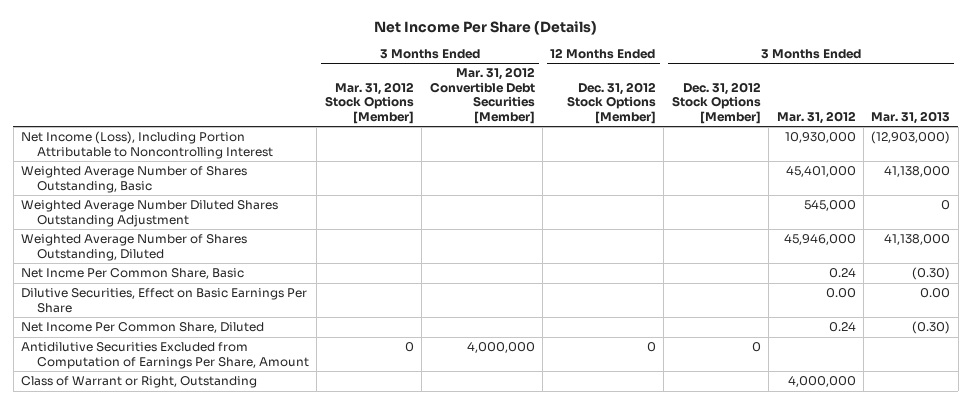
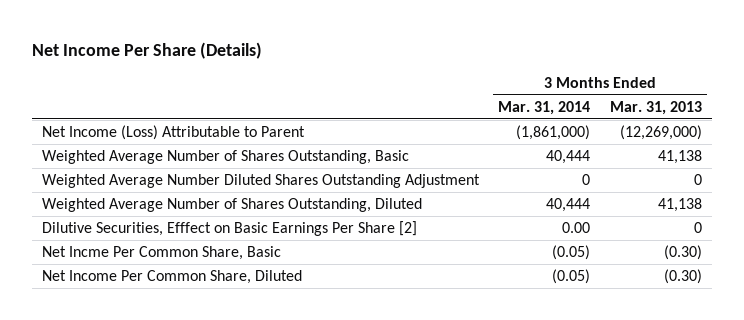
- | 3 Months Ended Mar. 31, 2012 Stock Options [Member] | 3 Months Ended Mar. 31, 2012 Convertible Debt Securities [Member] | 12 Months Ended Dec. 31, 2012 Stock Options [Member] | 3 Months Ended Dec. 31, 2012 Stock Options [Member] | 3 Months Ended Mar. 31, 2012 | 3 Months Ended Mar. 31, 2013
+ | 3 Months Ended Mar. 31, 2014 | 3 Months Ended Mar. 31, 2013
- Net Income (Loss), Including Portion Attributable to Noncontrolling Interest | | | | | 10,930,000 | (12,903,000)
- Weighted Average Number of Shares Outstanding, Basic | | | | | 45,401,000 | 41,138,000
+ Net Income (Loss) Attributable to Parent | (1,861,000) | (12,269,000)
+ Weighted Average Number of Shares Outstanding, Basic | 40,444 | 41,138
- Weighted Average Number of Shares Outstanding, Diluted | | | | | 45,946,000 | 41,138,000
+ Weighted Average Number of Shares Outstanding, Diluted | 40,444 | 41,138
+ Dilutive Securities, Efffect on Basic Earnings Per Share [2] | 0.00 | 0
- Dilutive Securities, Effect on Basic Earnings Per Share | | | | | 0.00 | 0.00
- Antidilutive Securities Excluded from Computation of Earnings Per Share, Amount | 0 | 4,000,000 | 0 | 0 | |
- Class of Warrant or Right, Outstanding | | | | | 4,000,000 |

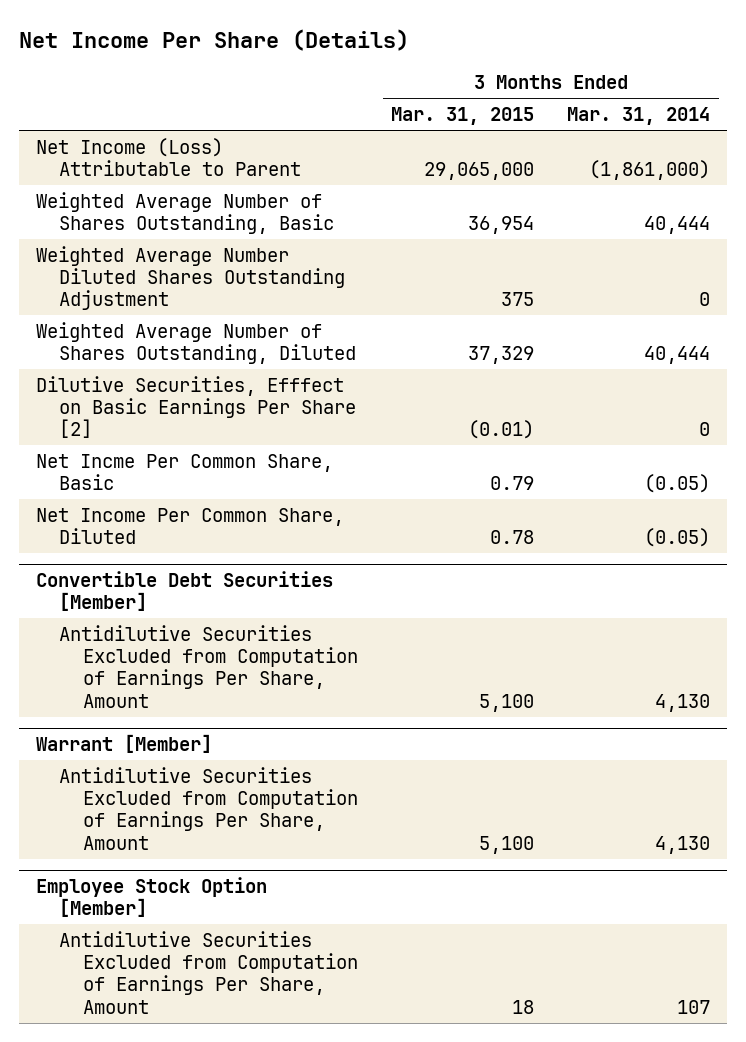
- | 3 Months Ended Mar. 31, 2014 | 3 Months Ended Mar. 31, 2013
+ | 3 Months Ended Mar. 31, 2015 | 3 Months Ended Mar. 31, 2014
- Dilutive Securities, Efffect on Basic Earnings Per Share [2] | 0.00 | 0
+ Dilutive Securities, Efffect on Basic Earnings Per Share [2] | (0.01) | 0
+ Convertible Debt Securities [Member]
+ Antidilutive Securities Excluded from Computation of Earnings Per Share, Amount | 5,100 | 4,130
+ Warrant [Member]
+ Antidilutive Securities Excluded from Computation of Earnings Per Share, Amount | 5,100 | 4,130
+ Employee Stock Option [Member]
+ Antidilutive Securities Excluded from Computation of Earnings Per Share, Amount | 18 | 107

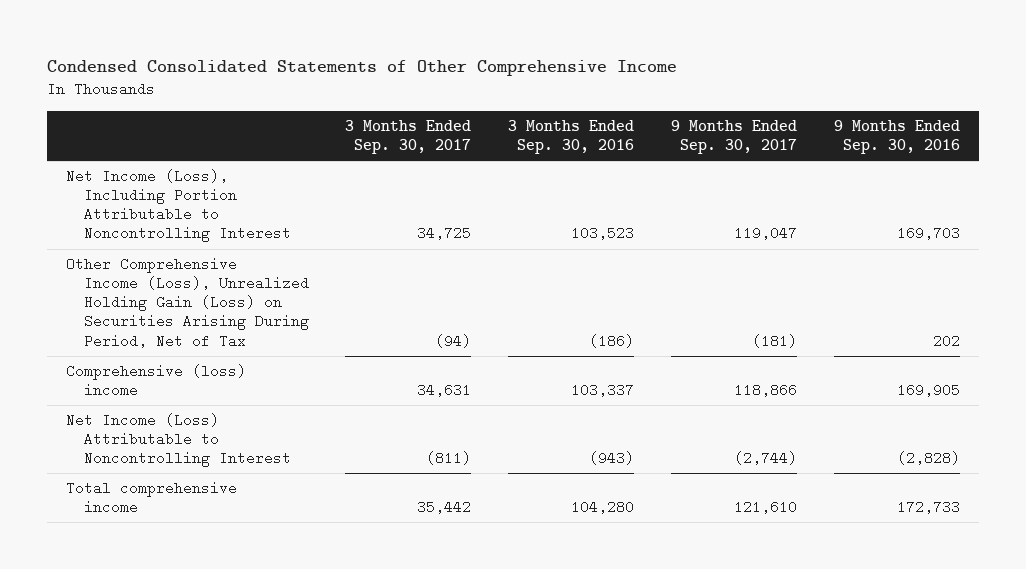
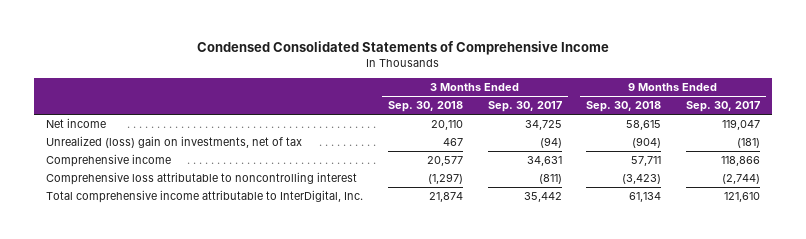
- Condensed Consolidated Statements of Other Comprehensive Income
+ Condensed Consolidated Statements of Comprehensive Income
- | 3 Months Ended Sep. 30, 2017 | 3 Months Ended Sep. 30, 2016 | 9 Months Ended Sep. 30, 2017 | 9 Months Ended Sep. 30, 2016
+ | 3 Months Ended Sep. 30, 2018 | 3 Months Ended Sep. 30, 2017 | 9 Months Ended Sep. 30, 2018 | 9 Months Ended Sep. 30, 2017
- Net Income (Loss), Including Portion Attributable to Noncontrolling Interest | 34,725 | 103,523 | 119,047 | 169,703
- Other Comprehensive Income (Loss), Unrealized Holding Gain (Loss) on Securities Arising During Period, Net of Tax | (94) | (186) | (181) | 202
- Comprehensive (loss) income | 34,631 | 103,337 | 118,866 | 169,905
- Net Income (Loss) Attributable to Noncontrolling Interest | (811) | (943) | (2,744) | (2,828)
- Total comprehensive income | 35,442 | 104,280 | 121,610 | 172,733
+ Net income | 20,110 | 34,725 | 58,615 | 119,047
+ Unrealized (loss) gain on investments, net of tax | 467 | (94) | (904) | (181)
+ Comprehensive income | 20,577 | 34,631 | 57,711 | 118,866
+ Comprehensive loss attributable to noncontrolling interest | (1,297) | (811) | (3,423) | (2,744)
+ Total comprehensive income attributable to InterDigital, Inc. | 21,874 | 35,442 | 61,134 | 121,610

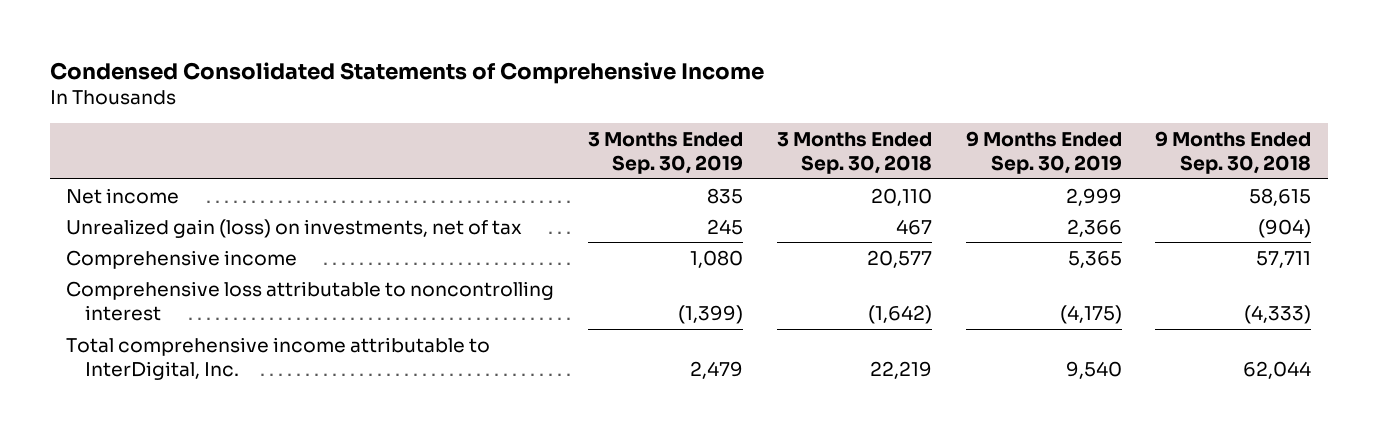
- | 3 Months Ended Sep. 30, 2018 | 3 Months Ended Sep. 30, 2017 | 9 Months Ended Sep. 30, 2018 | 9 Months Ended Sep. 30, 2017
+ | 3 Months Ended Sep. 30, 2019 | 3 Months Ended Sep. 30, 2018 | 9 Months Ended Sep. 30, 2019 | 9 Months Ended Sep. 30, 2018
- Unrealized (loss) gain on investments, net of tax | 467 | (94) | (904) | (181)
+ Unrealized gain (loss) on investments, net of tax | 245 | 467 | 2,366 | (904)
- Comprehensive loss attributable to noncontrolling interest | (1,297) | (811) | (3,423) | (2,744)
- Total comprehensive income attributable to InterDigital, Inc. | 21,874 | 35,442 | 61,134 | 121,610
+ Comprehensive loss attributable to noncontrolling interest | (1,399) | (1,642) | (4,175) | (4,333)
+ Total comprehensive income attributable to InterDigital, Inc. | 2,479 | 22,219 | 9,540 | 62,044

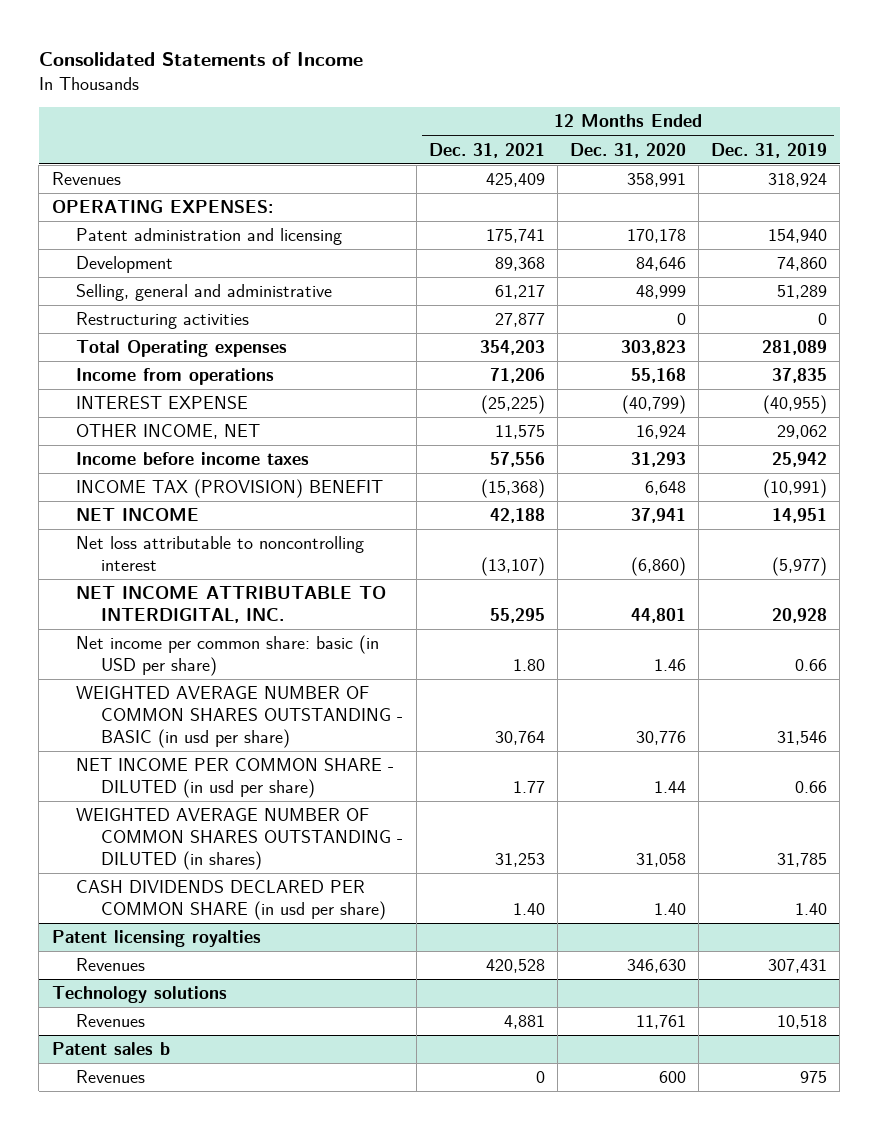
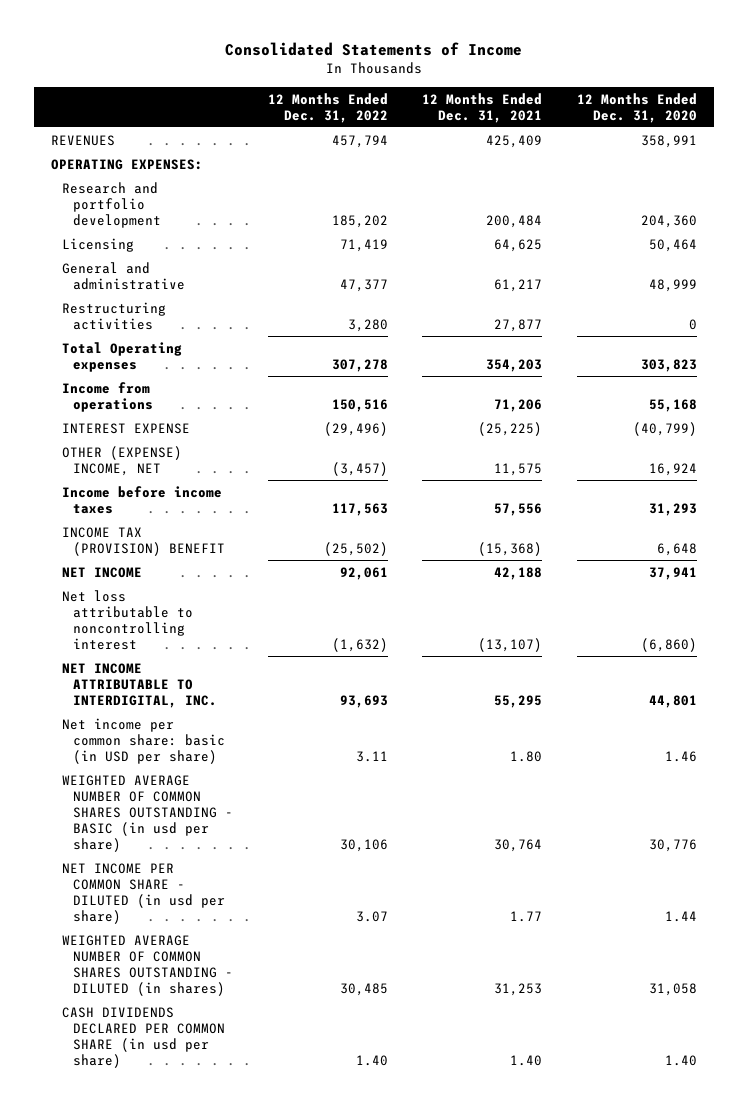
- | 12 Months Ended Dec. 31, 2021 | 12 Months Ended Dec. 31, 2020 | 12 Months Ended Dec. 31, 2019
+ | 12 Months Ended Dec. 31, 2022 | 12 Months Ended Dec. 31, 2021 | 12 Months Ended Dec. 31, 2020
- Revenues | 425,409 | 358,991 | 318,924
+ REVENUES | 457,794 | 425,409 | 358,991
- Patent administration and licensing | 175,741 | 170,178 | 154,940
- Development | 89,368 | 84,646 | 74,860
- Selling, general and administrative | 61,217 | 48,999 | 51,289
+ Research and portfolio development | 185,202 | 200,484 | 204,360
+ Licensing | 71,419 | 64,625 | 50,464
+ General and administrative | 47,377 | 61,217 | 48,999
- OTHER INCOME, NET | 11,575 | 16,924 | 29,062
+ OTHER (EXPENSE) INCOME, NET | (3,457) | 11,575 | 16,924
- Patent licensing royalties
- Revenues | 420,528 | 346,630 | 307,431
- Technology solutions
- Revenues | 4,881 | 11,761 | 10,518
- Patent sales b
- Revenues | 0 | 600 | 975

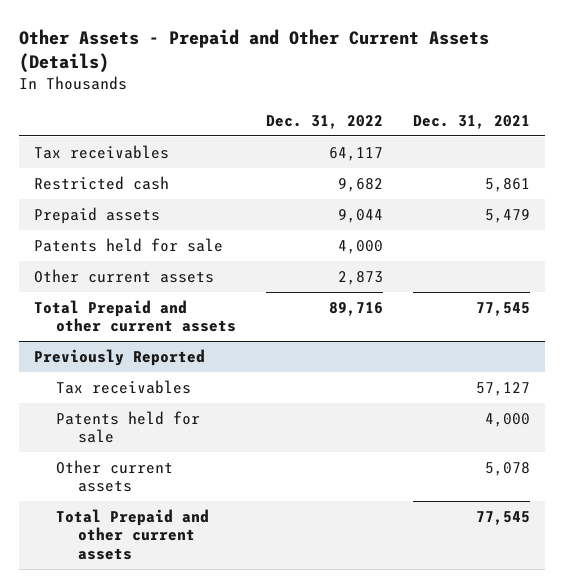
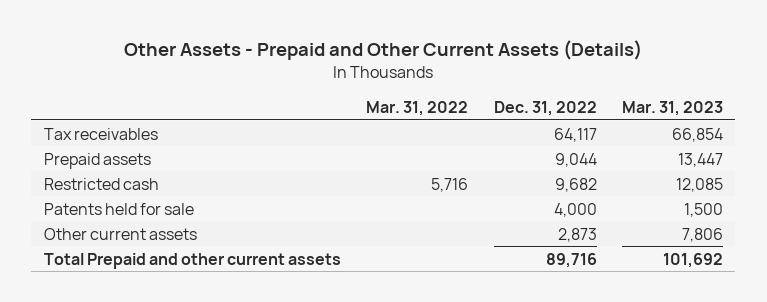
- | Dec. 31, 2022 | Dec. 31, 2021
+ | Mar. 31, 2022 | Dec. 31, 2022 | Mar. 31, 2023
moved down: Restricted cash | 5,716 | 9,682 | 12,085
- Previously Reported
- Tax receivables | | 57,127
- Patents held for sale | | 4,000
- Other current assets | | 5,078
- Total Prepaid and other current assets | | 77,545

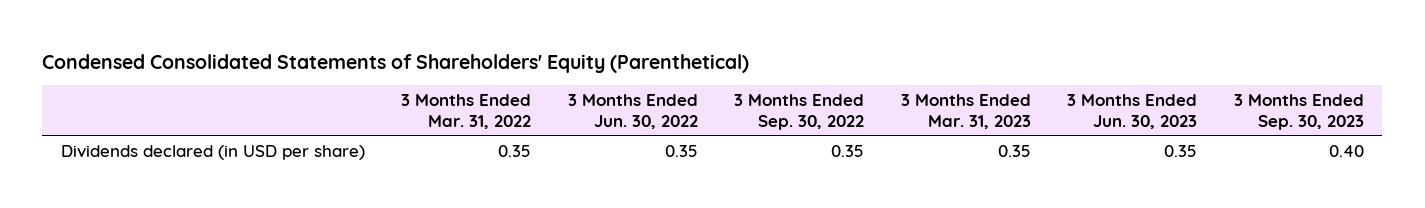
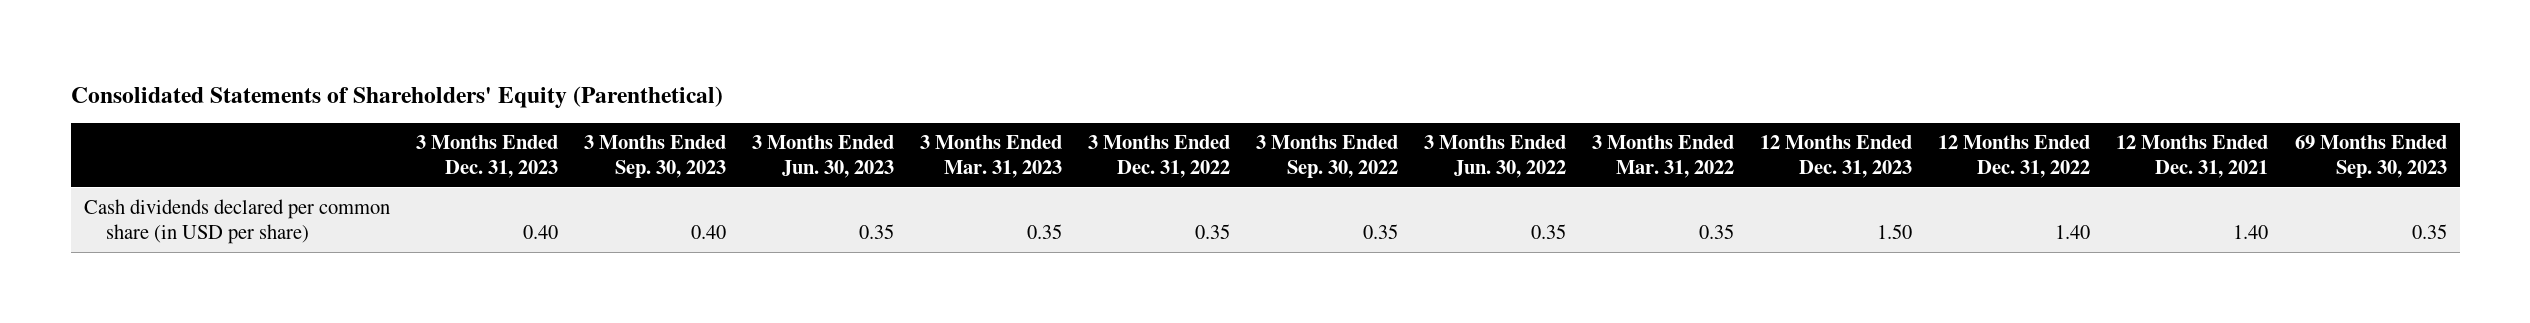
- Condensed Consolidated Statements of Shareholders' Equity (Parenthetical)
+ Consolidated Statements of Shareholders' Equity (Parenthetical)
- | 3 Months Ended Mar. 31, 2022 | 3 Months Ended Jun. 30, 2022 | 3 Months Ended Sep. 30, 2022 | 3 Months Ended Mar. 31, 2023 | 3 Months Ended Jun. 30, 2023 | 3 Months Ended Sep. 30, 2023
+ | 3 Months Ended Dec. 31, 2023 | 3 Months Ended Sep. 30, 2023 | 3 Months Ended Jun. 30, 2023 | 3 Months Ended Mar. 31, 2023 | 3 Months Ended Dec. 31, 2022 | 3 Months Ended Sep. 30, 2022 | 3 Months Ended Jun. 30, 2022 | 3 Months Ended Mar. 31, 2022 | 12 Months Ended Dec. 31, 2023 | 12 Months Ended Dec. 31, 2022 | 12 Months Ended Dec. 31, 2021 | 69 Months Ended Sep. 30, 2023
- Dividends declared (in USD per share) | 0.35 | 0.35 | 0.35 | 0.35 | 0.35 | 0.40
+ Cash dividends declared per common share (in USD per share) | 0.40 | 0.40 | 0.35 | 0.35 | 0.35 | 0.35 | 0.35 | 0.35 | 1.50 | 1.40 | 1.40 | 0.35

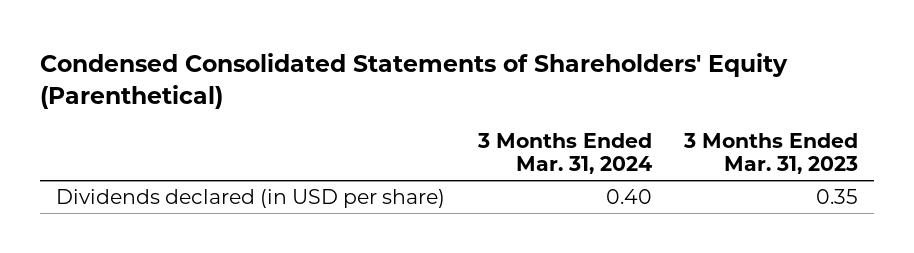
- Consolidated Statements of Shareholders' Equity (Parenthetical)
+ Condensed Consolidated Statements of Shareholders' Equity (Parenthetical)
- | 3 Months Ended Dec. 31, 2023 | 3 Months Ended Sep. 30, 2023 | 3 Months Ended Jun. 30, 2023 | 3 Months Ended Mar. 31, 2023 | 3 Months Ended Dec. 31, 2022 | 3 Months Ended Sep. 30, 2022 | 3 Months Ended Jun. 30, 2022 | 3 Months Ended Mar. 31, 2022 | 12 Months Ended Dec. 31, 2023 | 12 Months Ended Dec. 31, 2022 | 12 Months Ended Dec. 31, 2021 | 69 Months Ended Sep. 30, 2023
+ | 3 Months Ended Mar. 31, 2024 | 3 Months Ended Mar. 31, 2023
- Cash dividends declared per common share (in USD per share) | 0.40 | 0.40 | 0.35 | 0.35 | 0.35 | 0.35 | 0.35 | 0.35 | 1.50 | 1.40 | 1.40 | 0.35
+ Dividends declared (in USD per share) | 0.40 | 0.35

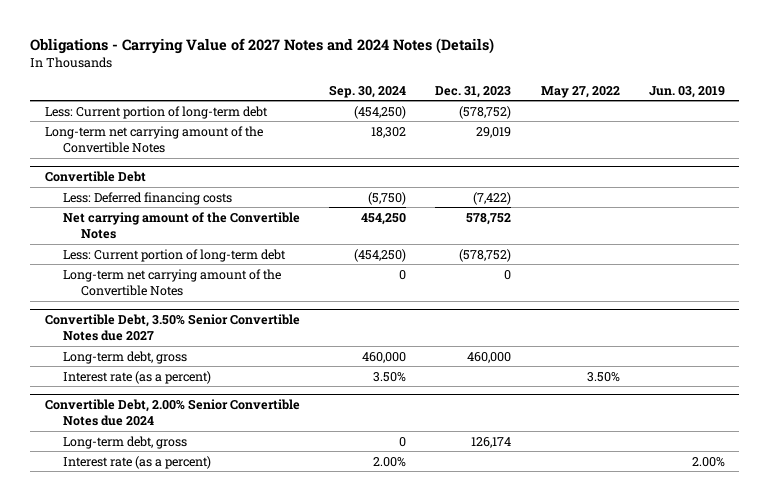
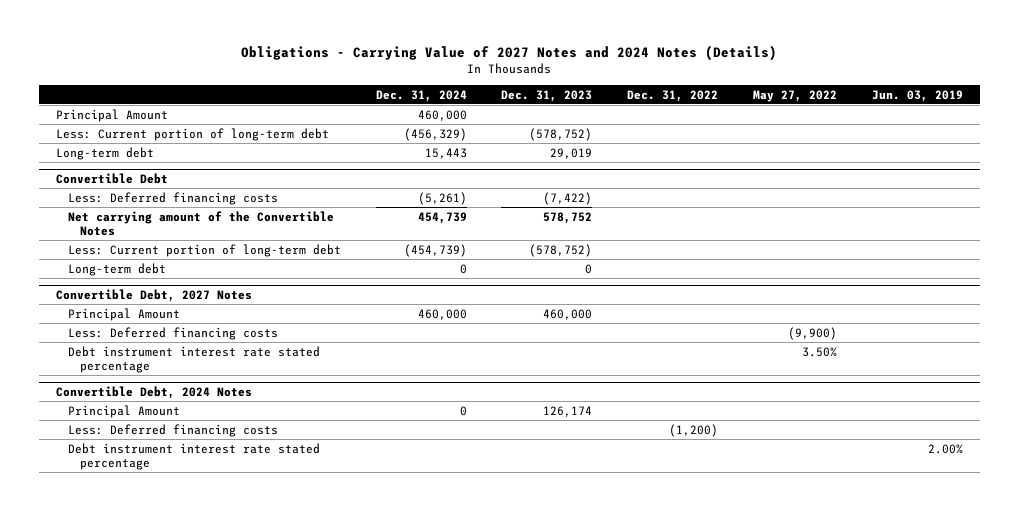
- | Sep. 30, 2024 | Dec. 31, 2023 | May 27, 2022 | Jun. 03, 2019
+ | Dec. 31, 2024 | Dec. 31, 2023 | Dec. 31, 2022 | May 27, 2022 | Jun. 03, 2019
+ Principal Amount | 460,000 | | | |
- Long-term net carrying amount of the Convertible Notes | 18,302 | 29,019 | |
+ Long-term debt | 15,443 | 29,019 | | |
@ Convertible Debt
- Long-term net carrying amount of the Convertible Notes | 0 | 0 | |
- Convertible Debt, 3.50% Senior Convertible Notes due 2027
- Long-term debt, gross | 460,000 | 460,000 | |
- Interest rate (as a percent) | 3.50% | | 3.50% |
- Convertible Debt, 2.00% Senior Convertible Notes due 2024
- Long-term debt, gross | 0 | 126,174 | |
- Interest rate (as a percent) | 2.00% | | | 2.00%
@ Convertible Debt
+ Long-term debt | 0 | 0 | | |
+ Convertible Debt, 2027 Notes
+ Principal Amount | 460,000 | 460,000 | | |
+ Less: Deferred financing costs | | | | (9,900) |
+ Debt instrument interest rate stated percentage | | | | 3.50% |
+ Convertible Debt, 2024 Notes
+ Principal Amount | 0 | 126,174 | | |
+ Less: Deferred financing costs | | | (1,200) | |
+ Debt instrument interest rate stated percentage | | | | | 2.00%

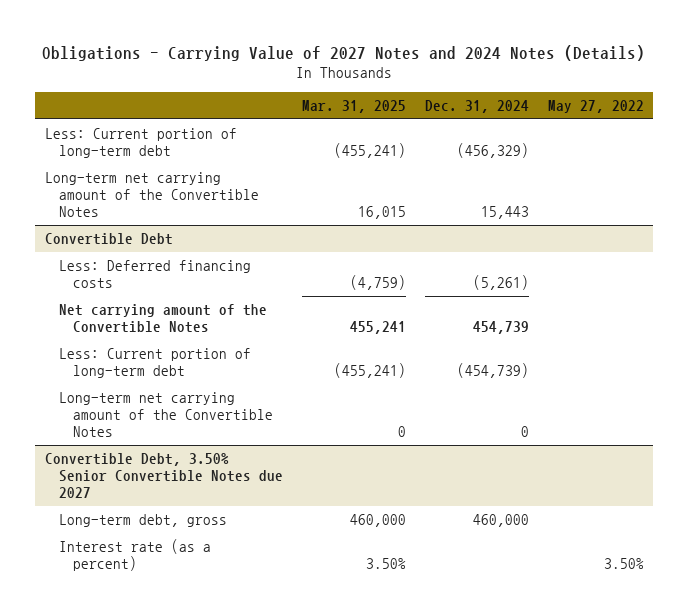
- | Dec. 31, 2024 | Dec. 31, 2023 | Dec. 31, 2022 | May 27, 2022 | Jun. 03, 2019
+ | Mar. 31, 2025 | Dec. 31, 2024 | May 27, 2022
- Principal Amount | 460,000 | | | |
- Long-term debt | 15,443 | 29,019 | | |
+ Long-term net carrying amount of the Convertible Notes | 16,015 | 15,443 |
@ Convertible Debt
- Long-term debt | 0 | 0 | | |
- Convertible Debt, 2027 Notes
- Principal Amount | 460,000 | 460,000 | | |
- Less: Deferred financing costs | | | | (9,900) |
- Debt instrument interest rate stated percentage | | | | 3.50% |
- Convertible Debt, 2024 Notes
- Principal Amount | 0 | 126,174 | | |
- Less: Deferred financing costs | | | (1,200) | |
- Debt instrument interest rate stated percentage | | | | | 2.00%
@ Convertible Debt
+ Long-term net carrying amount of the Convertible Notes | 0 | 0 |
+ Convertible Debt, 3.50% Senior Convertible Notes due 2027
+ Long-term debt, gross | 460,000 | 460,000 |
+ Interest rate (as a percent) | 3.50% | | 3.50%

